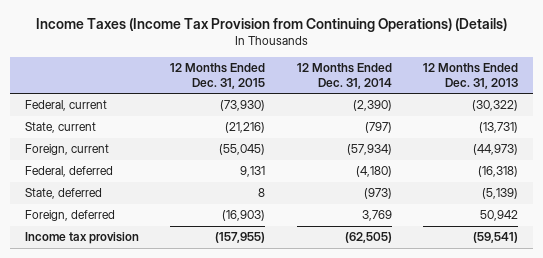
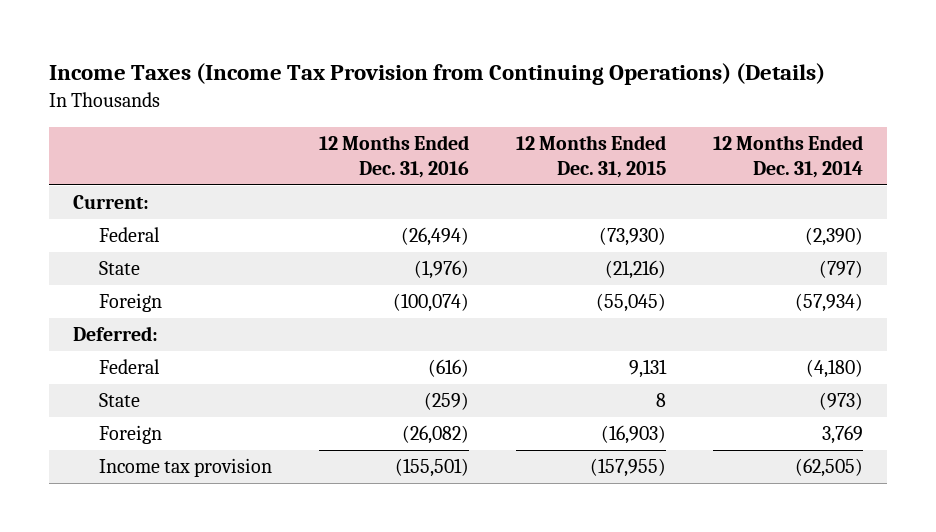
- | 12 Months Ended Dec. 31, 2015 | 12 Months Ended Dec. 31, 2014 | 12 Months Ended Dec. 31, 2013
+ | 12 Months Ended Dec. 31, 2016 | 12 Months Ended Dec. 31, 2015 | 12 Months Ended Dec. 31, 2014
- Federal, current | (73,930) | (2,390) | (30,322)
- State, current | (21,216) | (797) | (13,731)
- Foreign, current | (55,045) | (57,934) | (44,973)
- Federal, deferred | 9,131 | (4,180) | (16,318)
- State, deferred | 8 | (973) | (5,139)
- Foreign, deferred | (16,903) | 3,769 | 50,942
+ Current:
+ Federal | (26,494) | (73,930) | (2,390)
+ State | (1,976) | (21,216) | (797)
+ Foreign | (100,074) | (55,045) | (57,934)
+ Deferred:
+ Federal | (616) | 9,131 | (4,180)
+ State | (259) | 8 | (973)
+ Foreign | (26,082) | (16,903) | 3,769

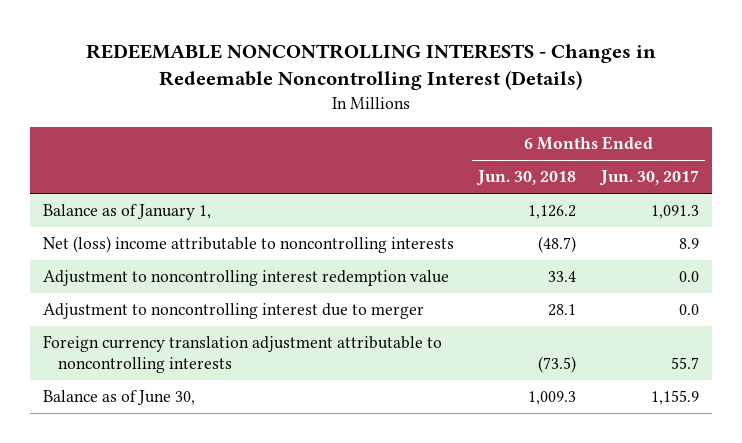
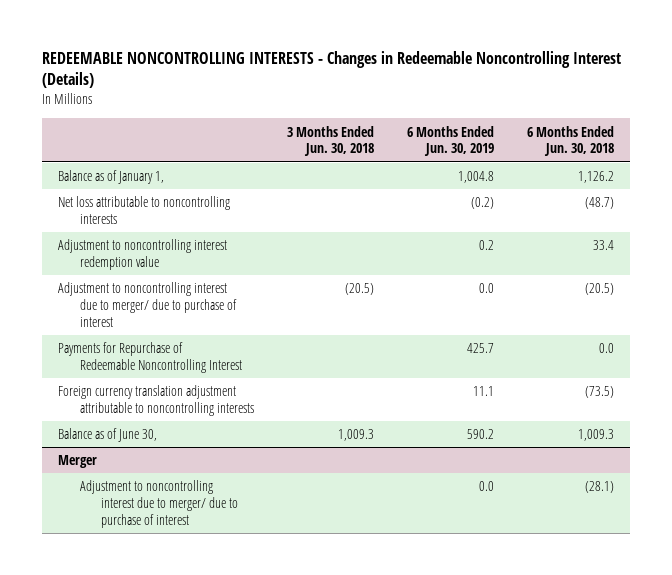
- | 6 Months Ended Jun. 30, 2018 | 6 Months Ended Jun. 30, 2017
+ | 3 Months Ended Jun. 30, 2018 | 6 Months Ended Jun. 30, 2019 | 6 Months Ended Jun. 30, 2018
- Net (loss) income attributable to noncontrolling interests | (48.7) | 8.9
+ Net loss attributable to noncontrolling interests | | (0.2) | (48.7)
- Adjustment to noncontrolling interest due to merger | 28.1 | 0.0
+ Adjustment to noncontrolling interest due to merger/ due to purchase of interest | (20.5) | 0.0 | (20.5)
+ Payments for Repurchase of Redeemable Noncontrolling Interest | | 425.7 | 0.0
+ Merger
+ Adjustment to noncontrolling interest due to merger/ due to purchase of interest | | 0.0 | (28.1)

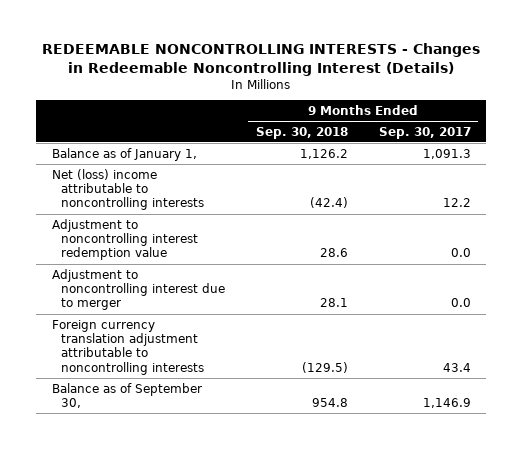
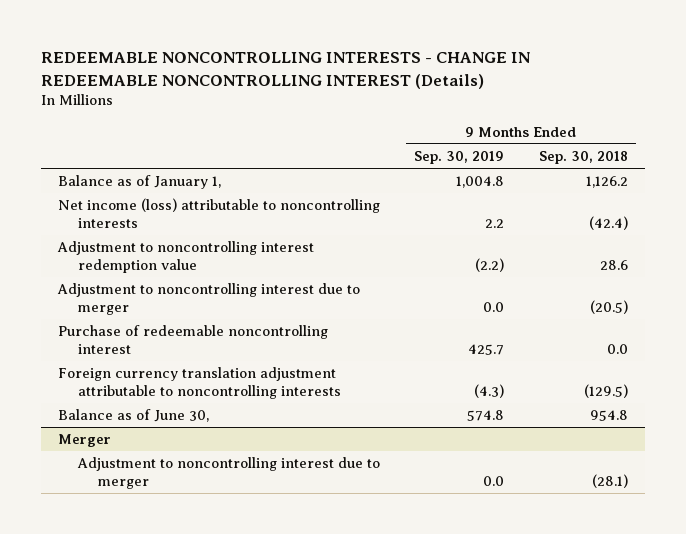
- REDEEMABLE NONCONTROLLING INTERESTS - Changes in Redeemable Noncontrolling Interest (Details)
+ REDEEMABLE NONCONTROLLING INTERESTS - CHANGE IN REDEEMABLE NONCONTROLLING INTEREST (Details)
- | 9 Months Ended Sep. 30, 2018 | 9 Months Ended Sep. 30, 2017
+ | 9 Months Ended Sep. 30, 2019 | 9 Months Ended Sep. 30, 2018
- Net (loss) income attributable to noncontrolling interests | (42.4) | 12.2
+ Net income (loss) attributable to noncontrolling interests | 2.2 | (42.4)
- Adjustment to noncontrolling interest due to merger | 28.1 | 0.0
+ Adjustment to noncontrolling interest due to merger | 0.0 | (20.5)
+ Purchase of redeemable noncontrolling interest | 425.7 | 0.0
- Balance as of September 30, | 954.8 | 1,146.9
+ Balance as of June 30, | 574.8 | 954.8
+ Merger
+ Adjustment to noncontrolling interest due to merger | 0.0 | (28.1)

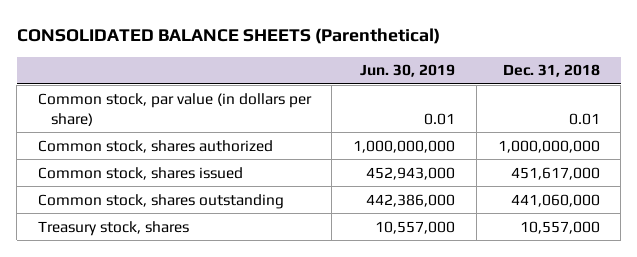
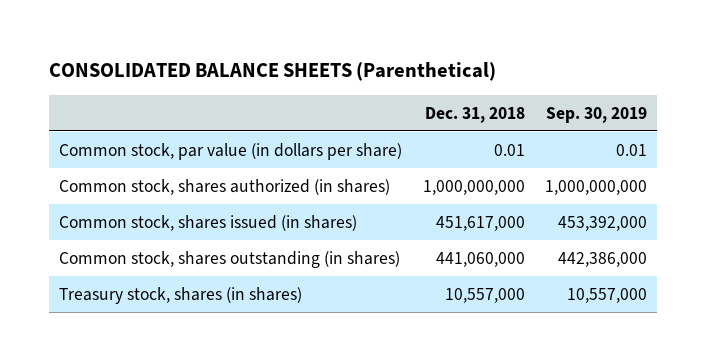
- | Jun. 30, 2019 | Dec. 31, 2018
+ | Dec. 31, 2018 | Sep. 30, 2019
- Common stock, shares authorized | 1,000,000,000 | 1,000,000,000
- Common stock, shares issued | 452,943,000 | 451,617,000
- Common stock, shares outstanding | 442,386,000 | 441,060,000
- Treasury stock, shares | 10,557,000 | 10,557,000
+ Common stock, shares authorized (in shares) | 1,000,000,000 | 1,000,000,000
+ Common stock, shares issued (in shares) | 451,617,000 | 453,392,000
+ Common stock, shares outstanding (in shares) | 441,060,000 | 442,386,000
+ Treasury stock, shares (in shares) | 10,557,000 | 10,557,000

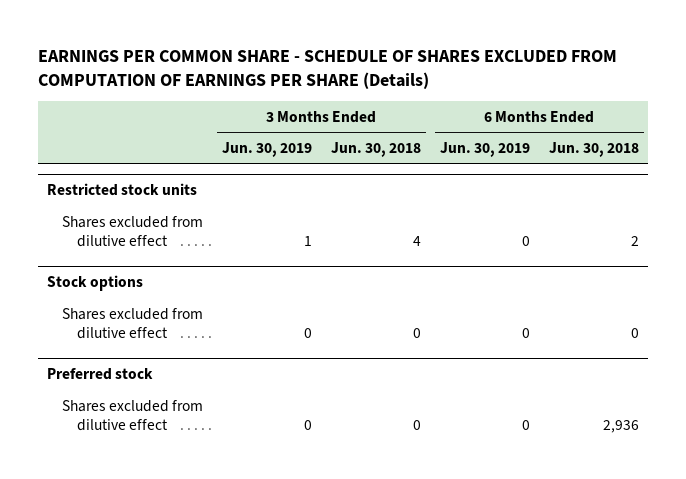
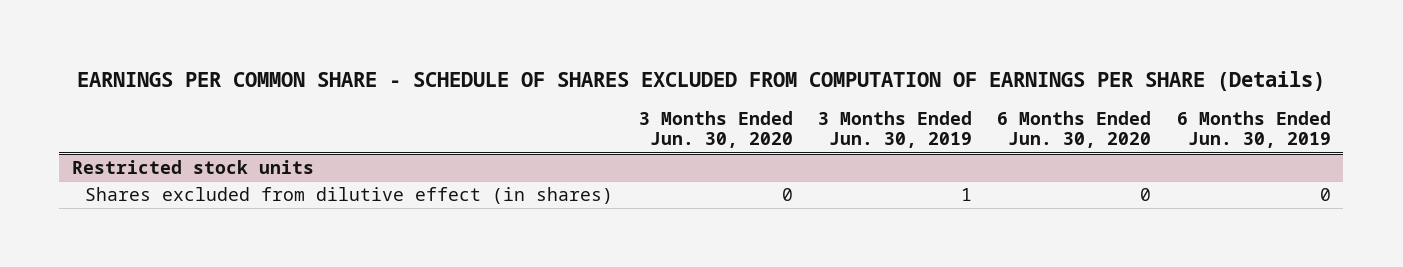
- | 3 Months Ended Jun. 30, 2019 | 3 Months Ended Jun. 30, 2018 | 6 Months Ended Jun. 30, 2019 | 6 Months Ended Jun. 30, 2018
+ | 3 Months Ended Jun. 30, 2020 | 3 Months Ended Jun. 30, 2019 | 6 Months Ended Jun. 30, 2020 | 6 Months Ended Jun. 30, 2019
@ Restricted stock units
- Shares excluded from dilutive effect | 1 | 4 | 0 | 2
- Stock options
- Shares excluded from dilutive effect | 0 | 0 | 0 | 0
- Preferred stock
- Shares excluded from dilutive effect | 0 | 0 | 0 | 2,936
@ Restricted stock units
+ Shares excluded from dilutive effect (in shares) | 0 | 1 | 0 | 0

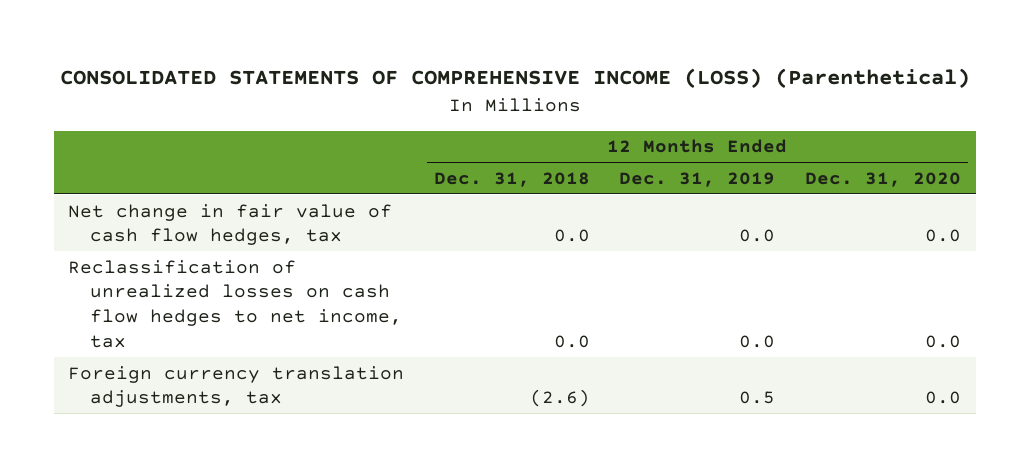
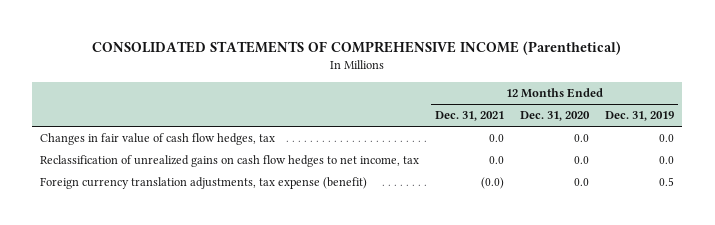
- CONSOLIDATED STATEMENTS OF COMPREHENSIVE INCOME (LOSS) (Parenthetical)
+ CONSOLIDATED STATEMENTS OF COMPREHENSIVE INCOME (Parenthetical)
- | 12 Months Ended Dec. 31, 2018 | 12 Months Ended Dec. 31, 2019 | 12 Months Ended Dec. 31, 2020
+ | 12 Months Ended Dec. 31, 2021 | 12 Months Ended Dec. 31, 2020 | 12 Months Ended Dec. 31, 2019
- Net change in fair value of cash flow hedges, tax | 0.0 | 0.0 | 0.0
- Reclassification of unrealized losses on cash flow hedges to net income, tax | 0.0 | 0.0 | 0.0
- Foreign currency translation adjustments, tax | (2.6) | 0.5 | 0.0
+ Changes in fair value of cash flow hedges, tax | 0.0 | 0.0 | 0.0
+ Reclassification of unrealized gains on cash flow hedges to net income, tax | 0.0 | 0.0 | 0.0
+ Foreign currency translation adjustments, tax expense (benefit) | (0.0) | 0.0 | 0.5

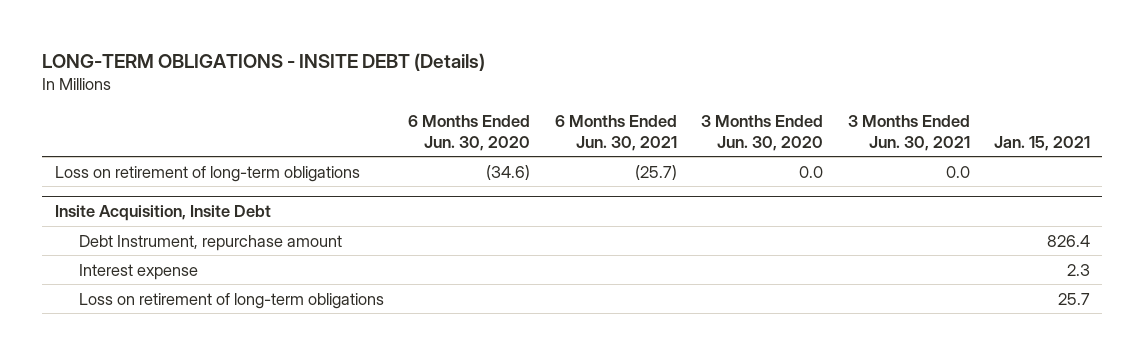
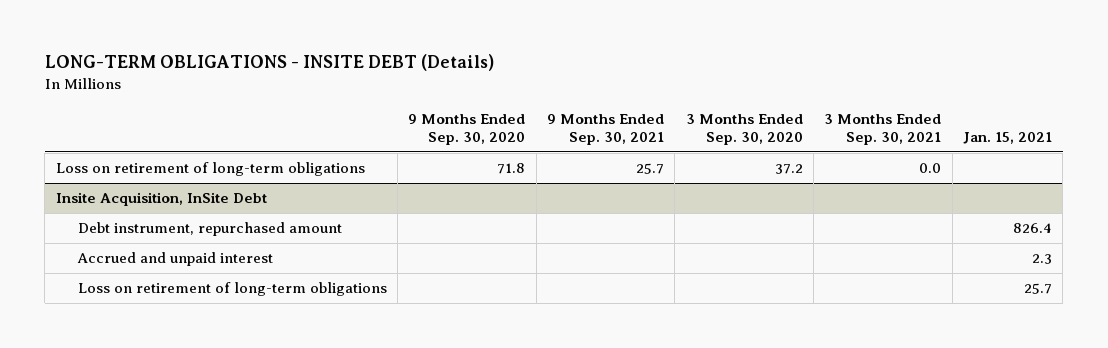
- | 6 Months Ended Jun. 30, 2020 | 6 Months Ended Jun. 30, 2021 | 3 Months Ended Jun. 30, 2020 | 3 Months Ended Jun. 30, 2021 | Jan. 15, 2021
+ | 9 Months Ended Sep. 30, 2020 | 9 Months Ended Sep. 30, 2021 | 3 Months Ended Sep. 30, 2020 | 3 Months Ended Sep. 30, 2021 | Jan. 15, 2021
- Insite Acquisition, Insite Debt
- Debt Instrument, repurchase amount | | | | | 826.4
- Interest expense | | | | | 2.3
+ Insite Acquisition, InSite Debt
+ Debt instrument, repurchased amount | | | | | 826.4
+ Accrued and unpaid interest | | | | | 2.3

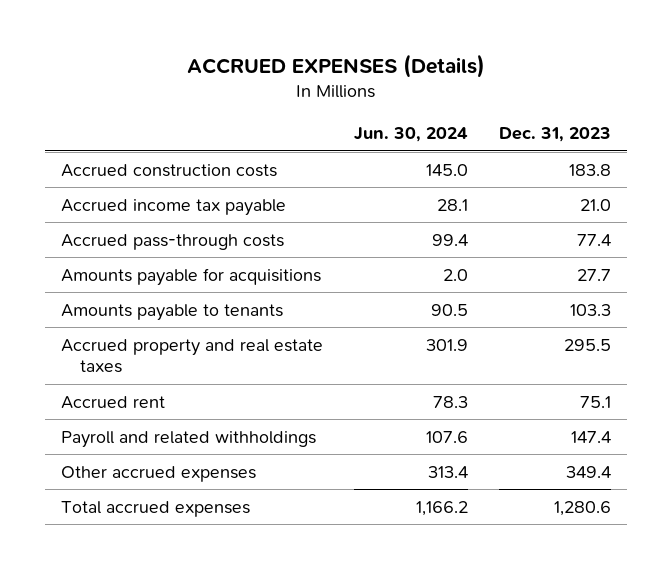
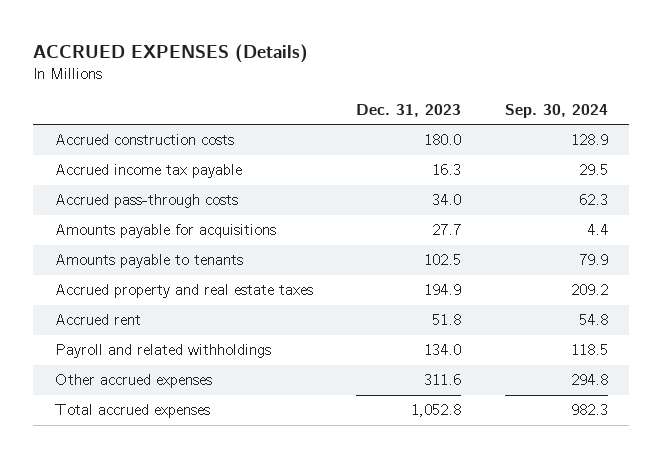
- | Jun. 30, 2024 | Dec. 31, 2023
+ | Dec. 31, 2023 | Sep. 30, 2024
- Accrued construction costs | 145.0 | 183.8
- Accrued income tax payable | 28.1 | 21.0
- Accrued pass-through costs | 99.4 | 77.4
+ Accrued construction costs | 180.0 | 128.9
+ Accrued income tax payable | 16.3 | 29.5
+ Accrued pass-through costs | 34.0 | 62.3
- Amounts payable to tenants | 90.5 | 103.3
- Accrued property and real estate taxes | 301.9 | 295.5
- Accrued rent | 78.3 | 75.1
- Payroll and related withholdings | 107.6 | 147.4
- Other accrued expenses | 313.4 | 349.4
- Total accrued expenses | 1,166.2 | 1,280.6
+ Amounts payable to tenants | 102.5 | 79.9
+ Accrued property and real estate taxes | 194.9 | 209.2
+ Accrued rent | 51.8 | 54.8
+ Payroll and related withholdings | 134.0 | 118.5
+ Other accrued expenses | 311.6 | 294.8
+ Total accrued expenses | 1,052.8 | 982.3

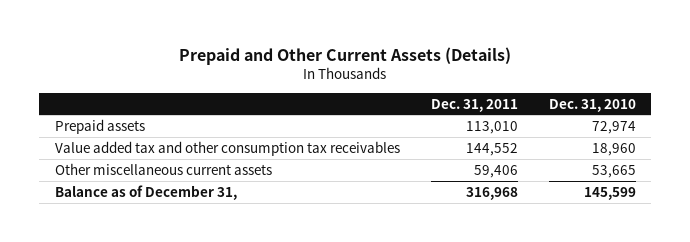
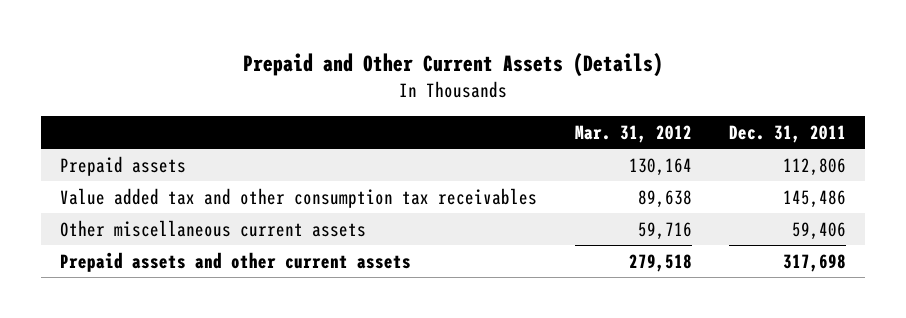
- | Dec. 31, 2011 | Dec. 31, 2010
+ | Mar. 31, 2012 | Dec. 31, 2011
- Prepaid assets | 113,010 | 72,974
- Value added tax and other consumption tax receivables | 144,552 | 18,960
+ Prepaid assets | 130,164 | 112,806
+ Value added tax and other consumption tax receivables | 89,638 | 145,486
- Balance as of December 31, | 316,968 | 145,599
+ Prepaid assets and other current assets | 279,518 | 317,698

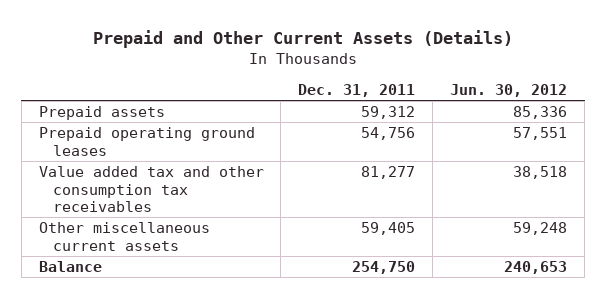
- | Mar. 31, 2012 | Dec. 31, 2011
+ | Dec. 31, 2011 | Jun. 30, 2012
- Prepaid assets | 130,164 | 112,806
- Value added tax and other consumption tax receivables | 89,638 | 145,486
- Other miscellaneous current assets | 59,716 | 59,406
- Prepaid assets and other current assets | 279,518 | 317,698
+ Prepaid assets | 59,312 | 85,336
+ Prepaid operating ground leases | 54,756 | 57,551
+ Value added tax and other consumption tax receivables | 81,277 | 38,518
+ Other miscellaneous current assets | 59,405 | 59,248
+ Balance | 254,750 | 240,653

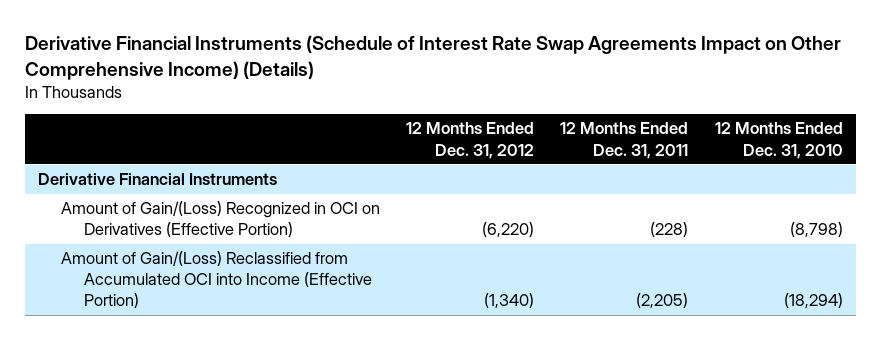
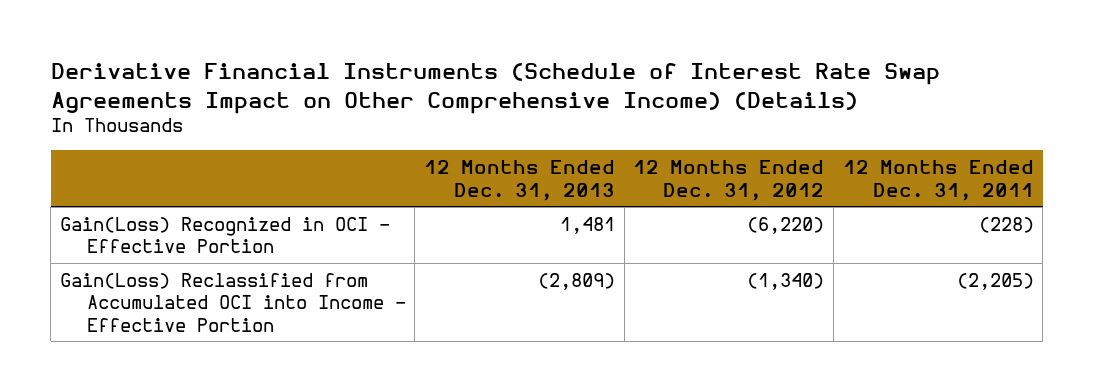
- | 12 Months Ended Dec. 31, 2012 | 12 Months Ended Dec. 31, 2011 | 12 Months Ended Dec. 31, 2010
+ | 12 Months Ended Dec. 31, 2013 | 12 Months Ended Dec. 31, 2012 | 12 Months Ended Dec. 31, 2011
- Derivative Financial Instruments
- Amount of Gain/(Loss) Recognized in OCI on Derivatives (Effective Portion) | (6,220) | (228) | (8,798)
- Amount of Gain/(Loss) Reclassified from Accumulated OCI into Income (Effective Portion) | (1,340) | (2,205) | (18,294)
+ Gain(Loss) Recognized in OCI - Effective Portion | 1,481 | (6,220) | (228)
+ Gain(Loss) Reclassified from Accumulated OCI into Income - Effective Portion | (2,809) | (1,340) | (2,205)

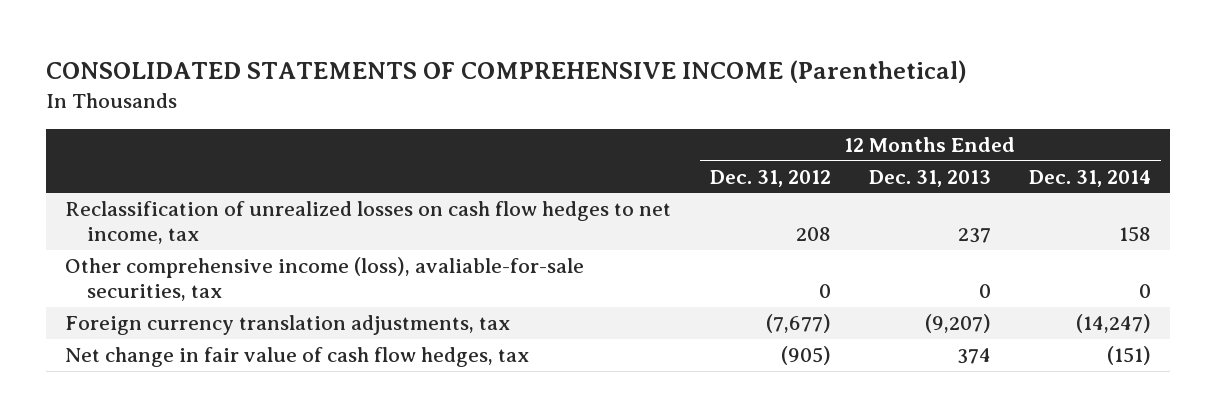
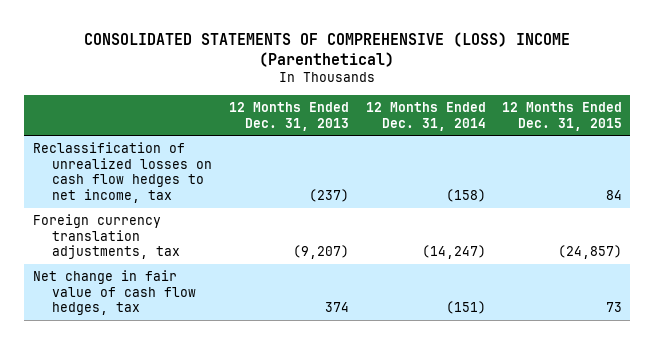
- CONSOLIDATED STATEMENTS OF COMPREHENSIVE INCOME (Parenthetical)
+ CONSOLIDATED STATEMENTS OF COMPREHENSIVE (LOSS) INCOME (Parenthetical)
- | 12 Months Ended Dec. 31, 2012 | 12 Months Ended Dec. 31, 2013 | 12 Months Ended Dec. 31, 2014
+ | 12 Months Ended Dec. 31, 2013 | 12 Months Ended Dec. 31, 2014 | 12 Months Ended Dec. 31, 2015
- Reclassification of unrealized losses on cash flow hedges to net income, tax | 208 | 237 | 158
- Other comprehensive income (loss), avaliable-for-sale securities, tax | 0 | 0 | 0
+ Reclassification of unrealized losses on cash flow hedges to net income, tax | (237) | (158) | 84

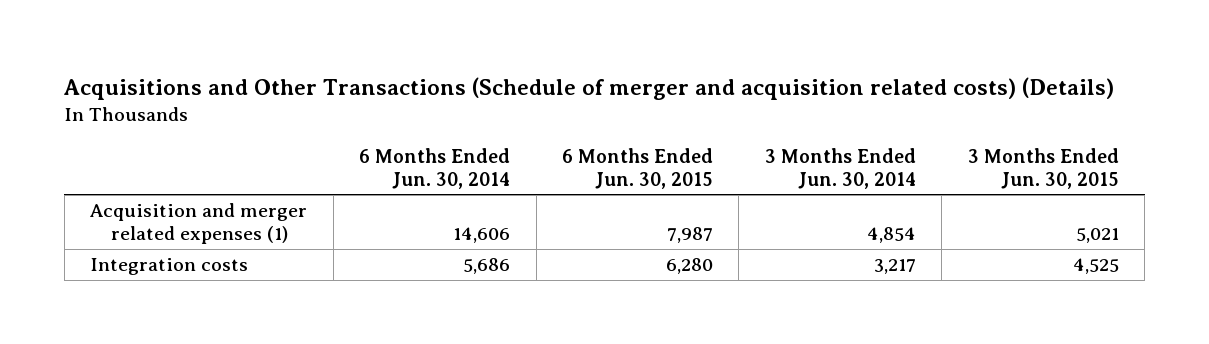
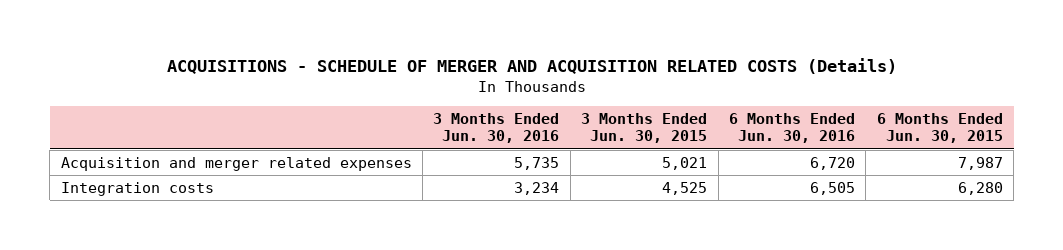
- Acquisitions and Other Transactions (Schedule of merger and acquisition related costs) (Details)
+ ACQUISITIONS - SCHEDULE OF MERGER AND ACQUISITION RELATED COSTS (Details)
- | 6 Months Ended Jun. 30, 2014 | 6 Months Ended Jun. 30, 2015 | 3 Months Ended Jun. 30, 2014 | 3 Months Ended Jun. 30, 2015
+ | 3 Months Ended Jun. 30, 2016 | 3 Months Ended Jun. 30, 2015 | 6 Months Ended Jun. 30, 2016 | 6 Months Ended Jun. 30, 2015
- Acquisition and merger related expenses (1) | 14,606 | 7,987 | 4,854 | 5,021
+ Acquisition and merger related expenses | 5,735 | 5,021 | 6,720 | 7,987

